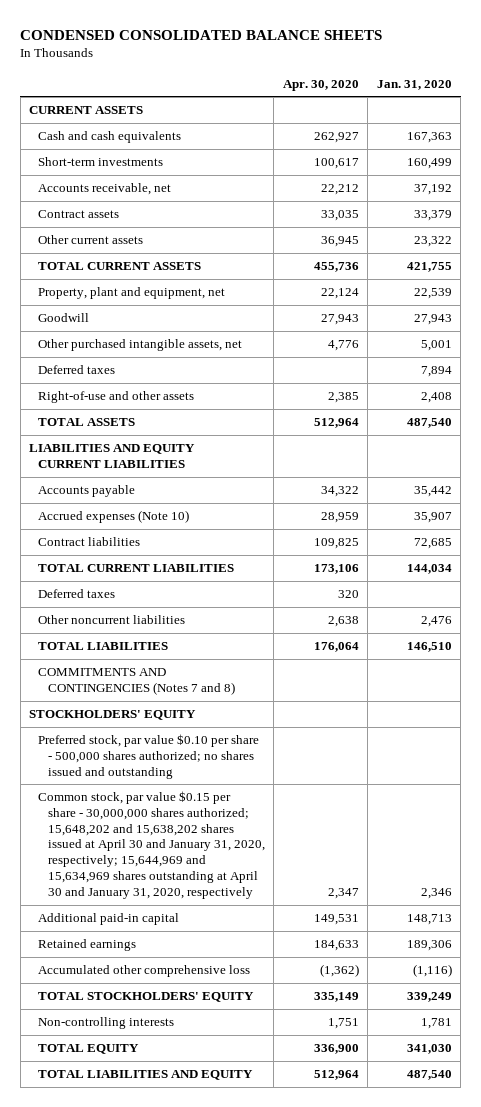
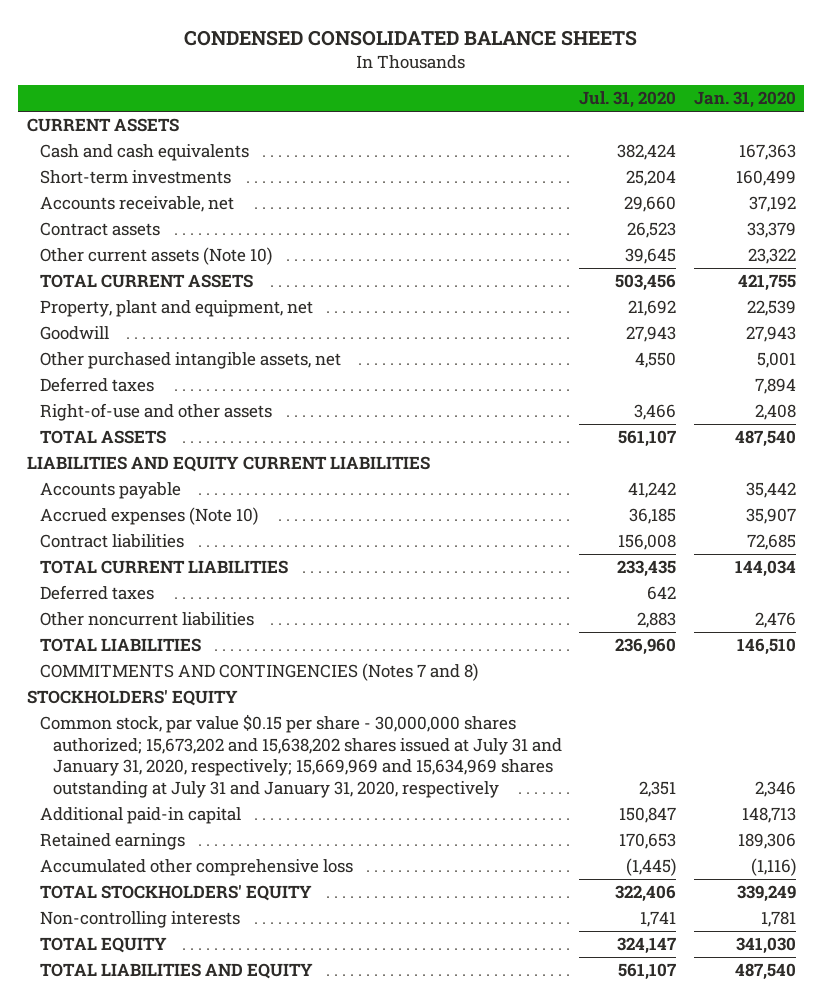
- | Apr. 30, 2020 | Jan. 31, 2020
+ | Jul. 31, 2020 | Jan. 31, 2020
- Other current assets | 36,945 | 23,322
+ Other current assets (Note 10) | 39,645 | 23,322
- Preferred stock, par value $0.10 per share - 500,000 shares authorized; no shares issued and outstanding
- Common stock, par value $0.15 per share - 30,000,000 shares authorized; 15,648,202 and 15,638,202 shares issued at April 30 and January 31, 2020, respectively; 15,644,969 and 15,634,969 shares outstanding at April 30 and January 31, 2020, respectively | 2,347 | 2,346
+ Common stock, par value $0.15 per share - 30,000,000 shares authorized; 15,673,202 and 15,638,202 shares issued at July 31 and January 31, 2020, respectively; 15,669,969 and 15,634,969 shares outstanding at July 31 and January 31, 2020, respectively | 2,351 | 2,346

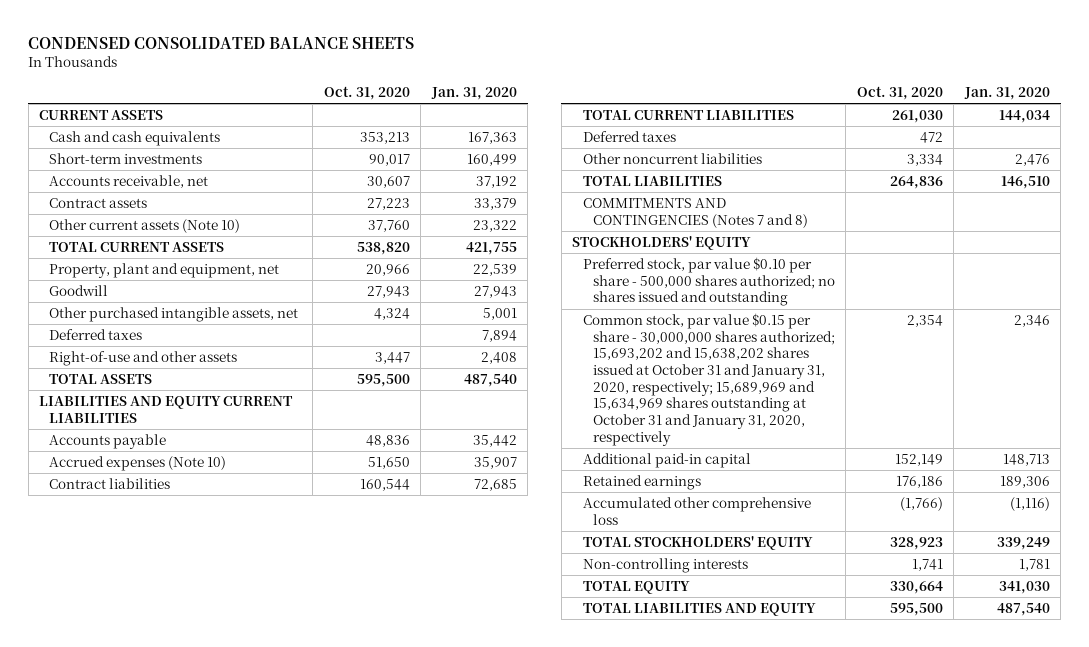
- | Jul. 31, 2020 | Jan. 31, 2020
+ | Oct. 31, 2020 | Jan. 31, 2020
- Common stock, par value $0.15 per share - 30,000,000 shares authorized; 15,673,202 and 15,638,202 shares issued at July 31 and January 31, 2020, respectively; 15,669,969 and 15,634,969 shares outstanding at July 31 and January 31, 2020, respectively | 2,351 | 2,346
+ Preferred stock, par value $0.10 per share - 500,000 shares authorized; no shares issued and outstanding
+ Common stock, par value $0.15 per share - 30,000,000 shares authorized; 15,693,202 and 15,638,202 shares issued at October 31 and January 31, 2020, respectively; 15,689,969 and 15,634,969 shares outstanding at October 31 and January 31, 2020, respectively | 2,354 | 2,346

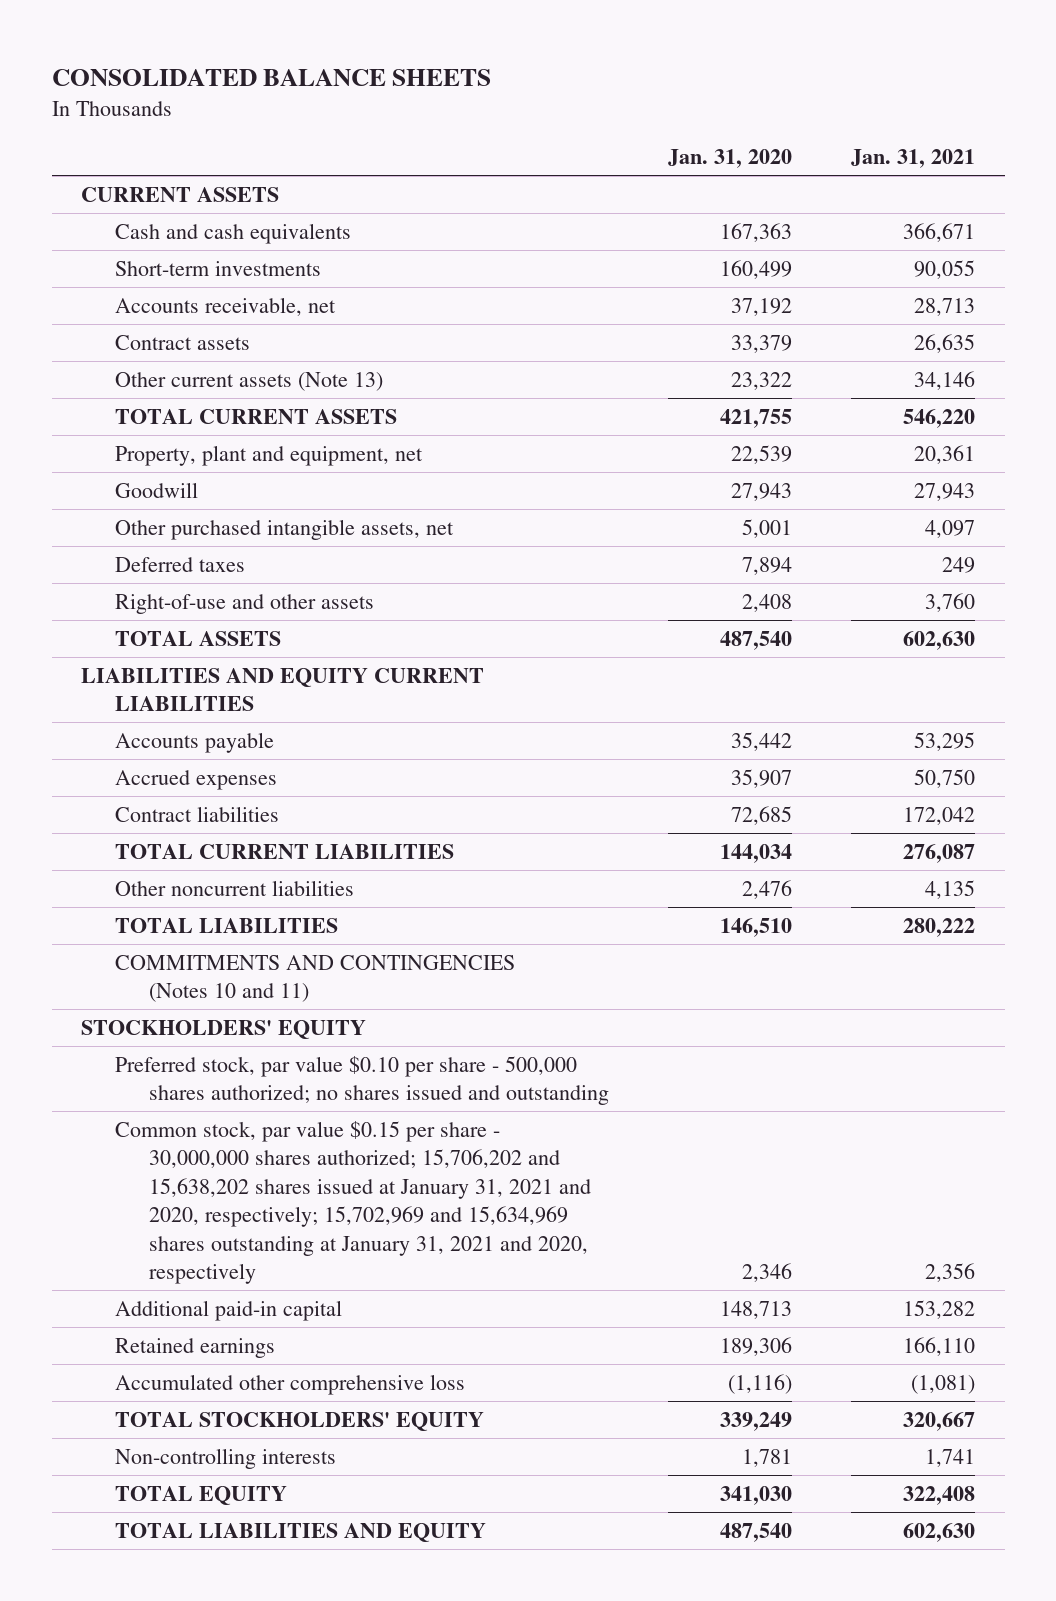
- CONDENSED CONSOLIDATED BALANCE SHEETS
+ CONSOLIDATED BALANCE SHEETS
- | Oct. 31, 2020 | Jan. 31, 2020
+ | Jan. 31, 2020 | Jan. 31, 2021
- Other current assets (Note 10) | 37,760 | 23,322
+ Other current assets (Note 13) | 23,322 | 34,146
- Accrued expenses (Note 10) | 51,650 | 35,907
+ Accrued expenses | 35,907 | 50,750
- Deferred taxes | 472 |
- COMMITMENTS AND CONTINGENCIES (Notes 7 and 8)
+ COMMITMENTS AND CONTINGENCIES (Notes 10 and 11)
- Common stock, par value $0.15 per share - 30,000,000 shares authorized; 15,693,202 and 15,638,202 shares issued at October 31 and January 31, 2020, respectively; 15,689,969 and 15,634,969 shares outstanding at October 31 and January 31, 2020, respectively | 2,354 | 2,346
+ Common stock, par value $0.15 per share - 30,000,000 shares authorized; 15,706,202 and 15,638,202 shares issued at January 31, 2021 and 2020, respectively; 15,702,969 and 15,634,969 shares outstanding at January 31, 2021 and 2020, respectively | 2,346 | 2,356

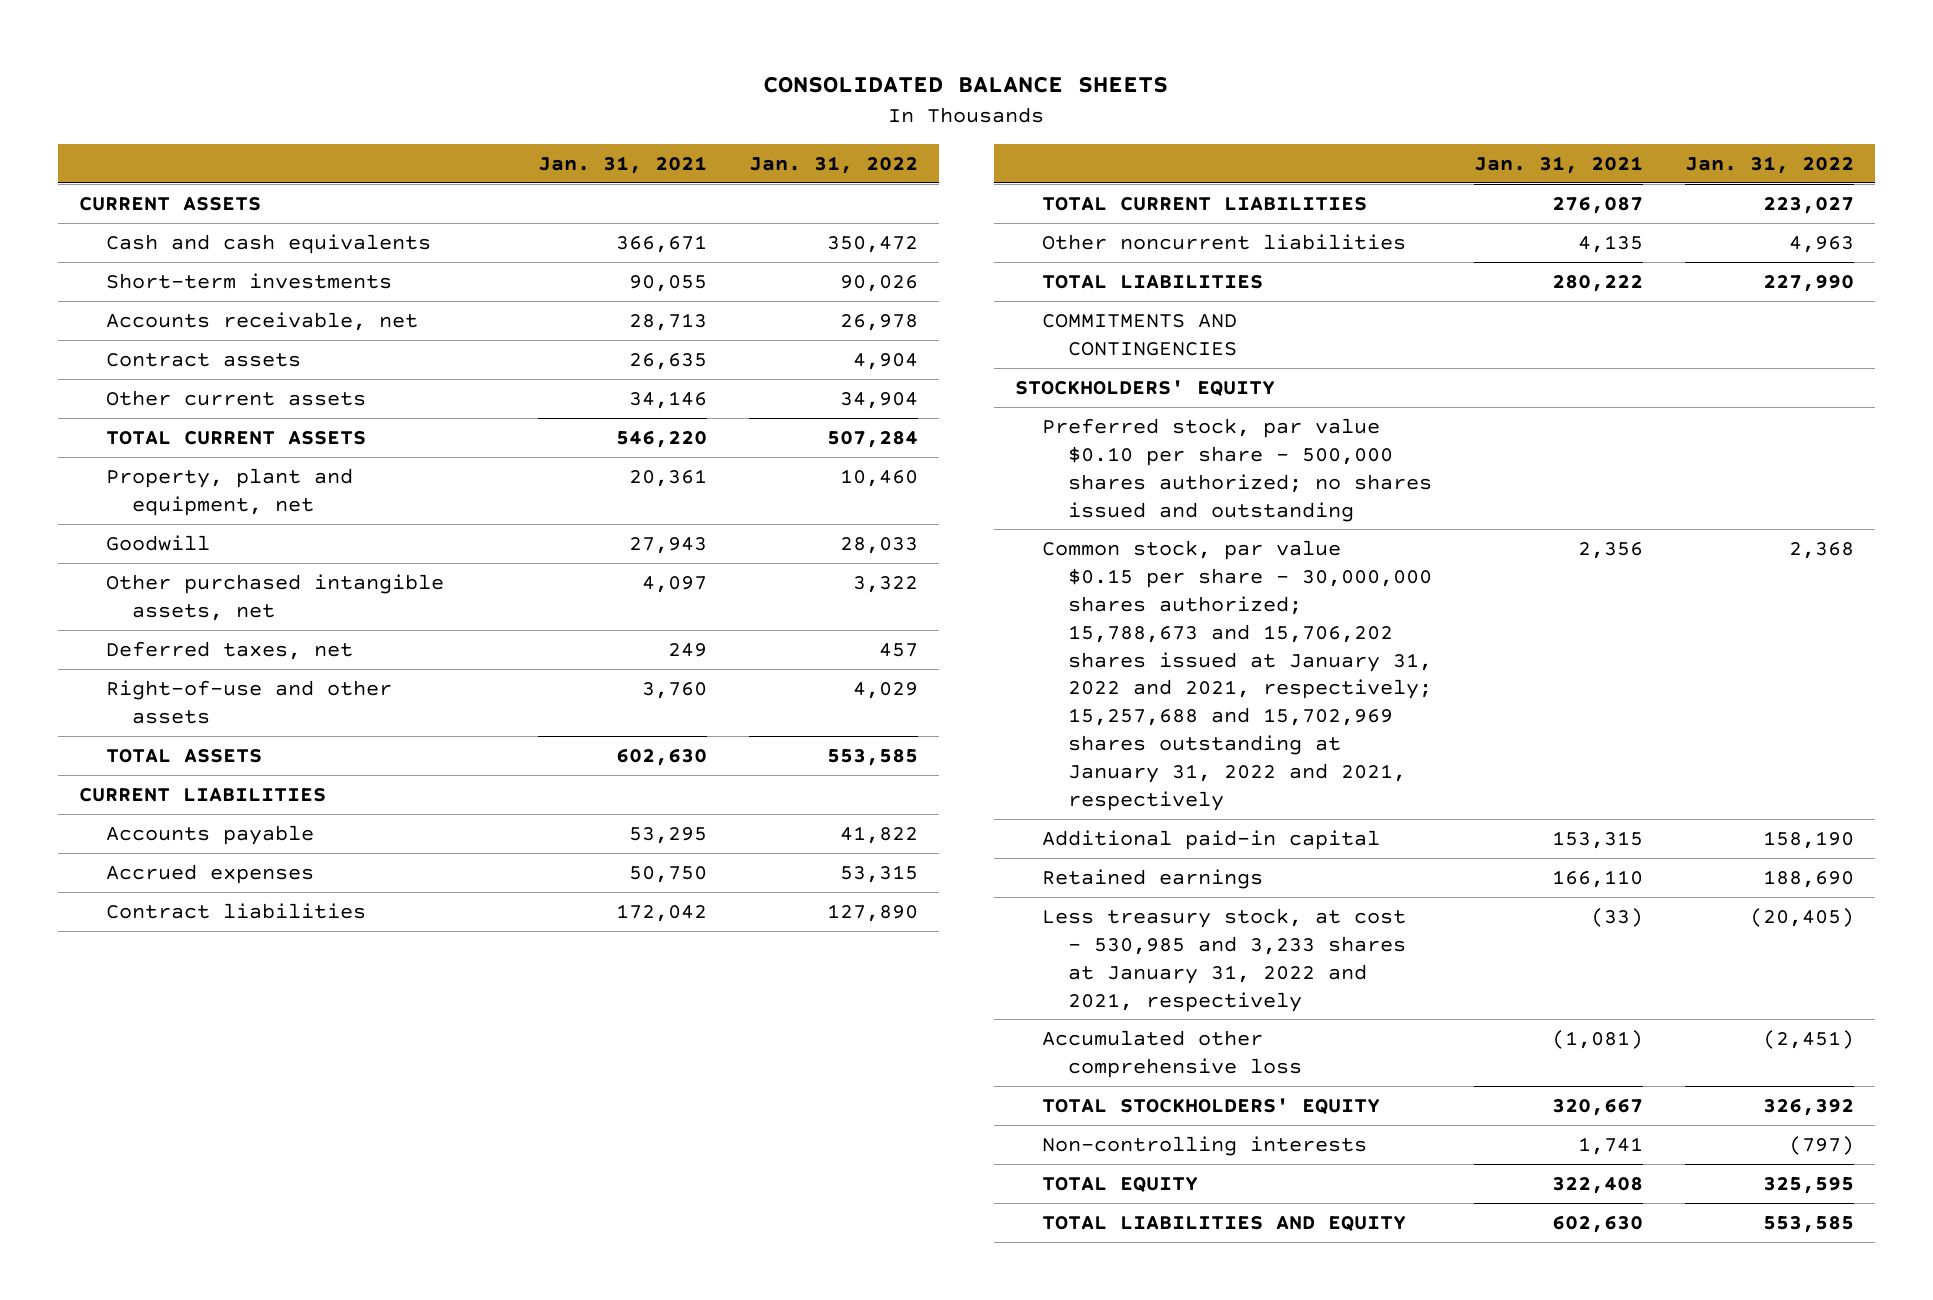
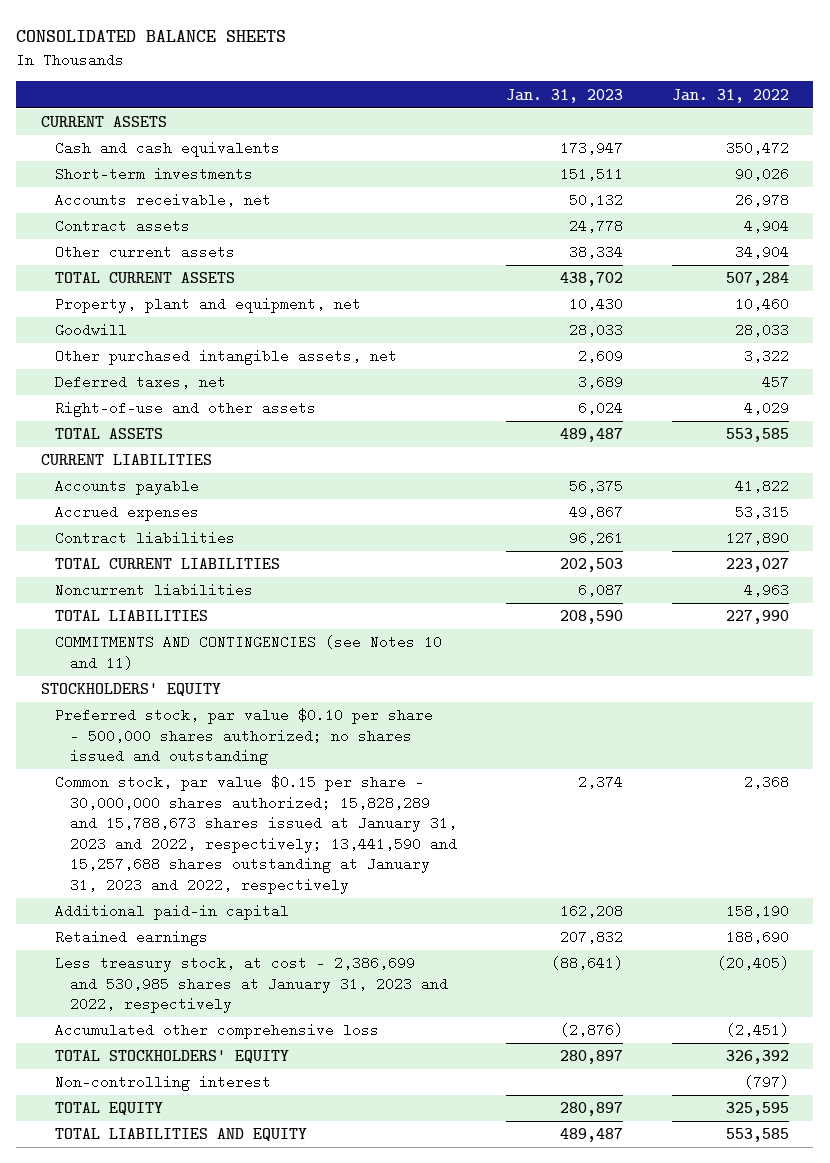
- | Jan. 31, 2021 | Jan. 31, 2022
+ | Jan. 31, 2023 | Jan. 31, 2022
- Other noncurrent liabilities | 4,135 | 4,963
+ Noncurrent liabilities | 6,087 | 4,963
- COMMITMENTS AND CONTINGENCIES
+ COMMITMENTS AND CONTINGENCIES (see Notes 10 and 11)
- Common stock, par value $0.15 per share - 30,000,000 shares authorized; 15,788,673 and 15,706,202 shares issued at January 31, 2022 and 2021, respectively; 15,257,688 and 15,702,969 shares outstanding at January 31, 2022 and 2021, respectively | 2,356 | 2,368
+ Common stock, par value $0.15 per share - 30,000,000 shares authorized; 15,828,289 and 15,788,673 shares issued at January 31, 2023 and 2022, respectively; 13,441,590 and 15,257,688 shares outstanding at January 31, 2023 and 2022, respectively | 2,374 | 2,368
- Less treasury stock, at cost - 530,985 and 3,233 shares at January 31, 2022 and 2021, respectively | (33) | (20,405)
+ Less treasury stock, at cost - 2,386,699 and 530,985 shares at January 31, 2023 and 2022, respectively | (88,641) | (20,405)
- Non-controlling interests | 1,741 | (797)
+ Non-controlling interest | | (797)

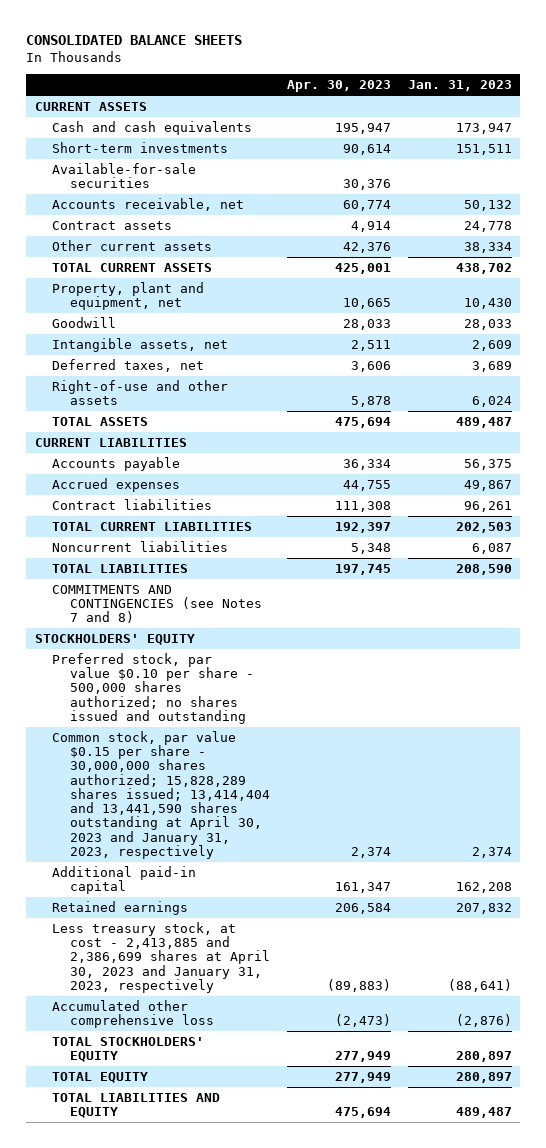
- | Jan. 31, 2023 | Jan. 31, 2022
+ | Apr. 30, 2023 | Jan. 31, 2023
+ Available-for-sale securities | 30,376 |
- Other purchased intangible assets, net | 2,609 | 3,322
+ Intangible assets, net | 2,511 | 2,609
- COMMITMENTS AND CONTINGENCIES (see Notes 10 and 11)
+ COMMITMENTS AND CONTINGENCIES (see Notes 7 and 8)
- Common stock, par value $0.15 per share - 30,000,000 shares authorized; 15,828,289 and 15,788,673 shares issued at January 31, 2023 and 2022, respectively; 13,441,590 and 15,257,688 shares outstanding at January 31, 2023 and 2022, respectively | 2,374 | 2,368
+ Common stock, par value $0.15 per share - 30,000,000 shares authorized; 15,828,289 shares issued; 13,414,404 and 13,441,590 shares outstanding at April 30, 2023 and January 31, 2023, respectively | 2,374 | 2,374
- Less treasury stock, at cost - 2,386,699 and 530,985 shares at January 31, 2023 and 2022, respectively | (88,641) | (20,405)
+ Less treasury stock, at cost - 2,413,885 and 2,386,699 shares at April 30, 2023 and January 31, 2023, respectively | (89,883) | (88,641)
- Non-controlling interest | | (797)

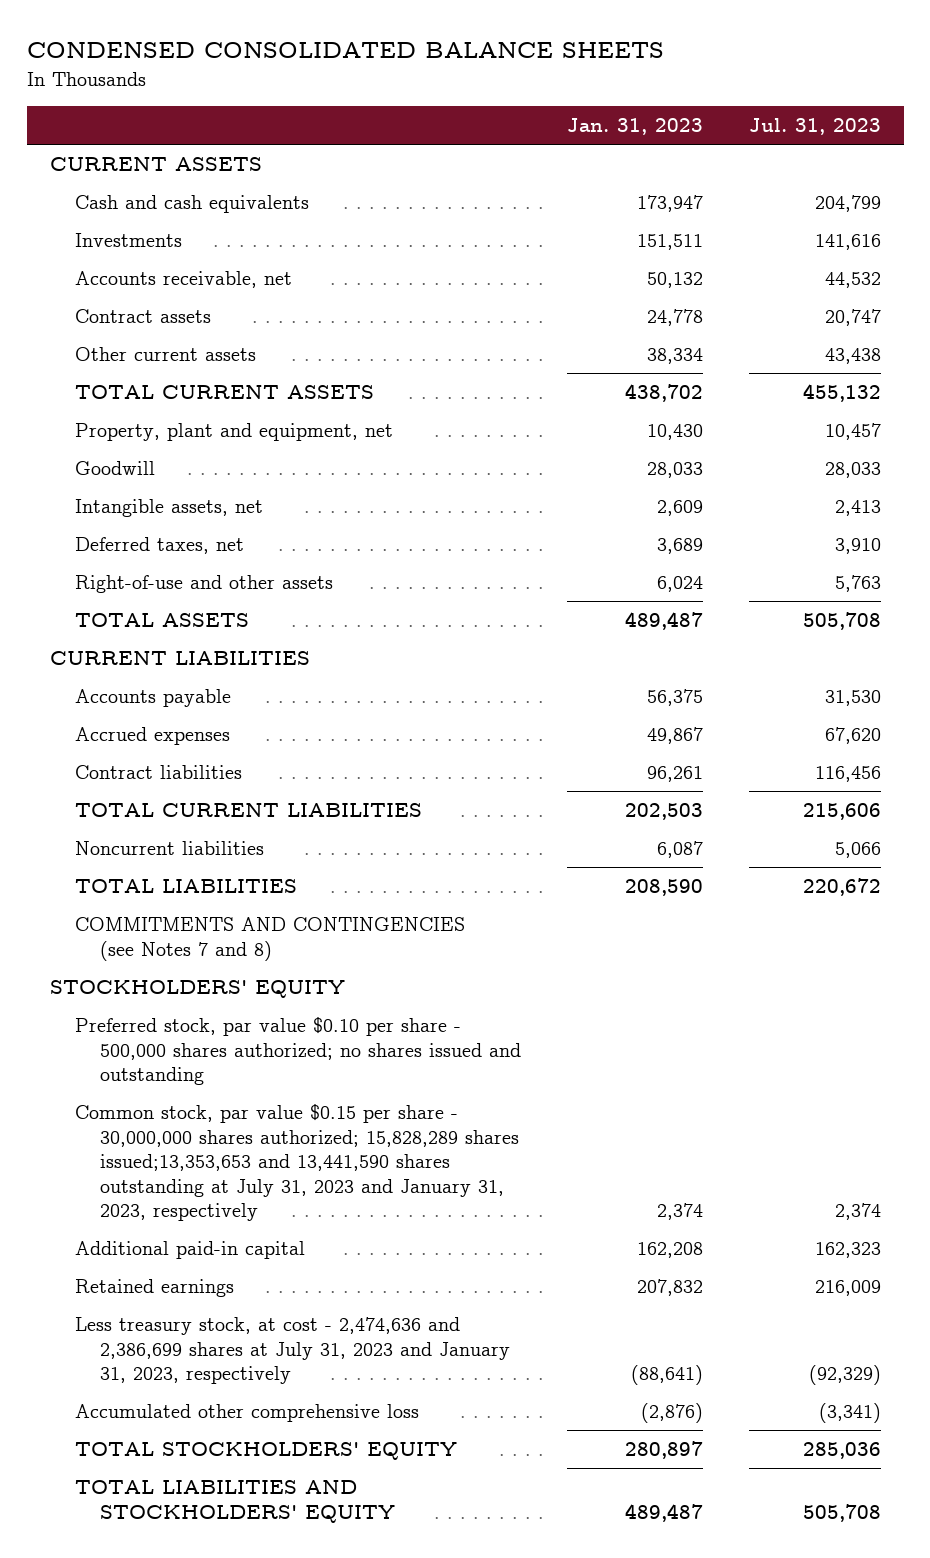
- CONSOLIDATED BALANCE SHEETS
+ CONDENSED CONSOLIDATED BALANCE SHEETS
- | Apr. 30, 2023 | Jan. 31, 2023
+ | Jan. 31, 2023 | Jul. 31, 2023
- Short-term investments | 90,614 | 151,511
- Available-for-sale securities | 30,376 |
+ Investments | 151,511 | 141,616
- Common stock, par value $0.15 per share - 30,000,000 shares authorized; 15,828,289 shares issued; 13,414,404 and 13,441,590 shares outstanding at April 30, 2023 and January 31, 2023, respectively | 2,374 | 2,374
+ Common stock, par value $0.15 per share - 30,000,000 shares authorized; 15,828,289 shares issued;13,353,653 and 13,441,590 shares outstanding at July 31, 2023 and January 31, 2023, respectively | 2,374 | 2,374
- Less treasury stock, at cost - 2,413,885 and 2,386,699 shares at April 30, 2023 and January 31, 2023, respectively | (89,883) | (88,641)
+ Less treasury stock, at cost - 2,474,636 and 2,386,699 shares at July 31, 2023 and January 31, 2023, respectively | (88,641) | (92,329)
- TOTAL EQUITY | 277,949 | 280,897
- TOTAL LIABILITIES AND EQUITY | 475,694 | 489,487
+ TOTAL LIABILITIES AND STOCKHOLDERS' EQUITY | 489,487 | 505,708

